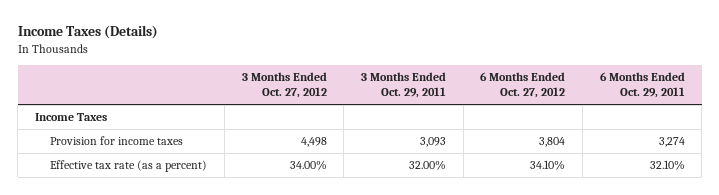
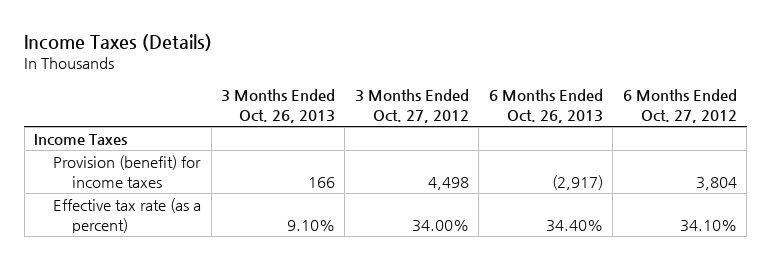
- | 3 Months Ended Oct. 27, 2012 | 3 Months Ended Oct. 29, 2011 | 6 Months Ended Oct. 27, 2012 | 6 Months Ended Oct. 29, 2011
+ | 3 Months Ended Oct. 26, 2013 | 3 Months Ended Oct. 27, 2012 | 6 Months Ended Oct. 26, 2013 | 6 Months Ended Oct. 27, 2012
- Provision for income taxes | 4,498 | 3,093 | 3,804 | 3,274
+ Provision (benefit) for income taxes | 166 | 4,498 | (2,917) | 3,804

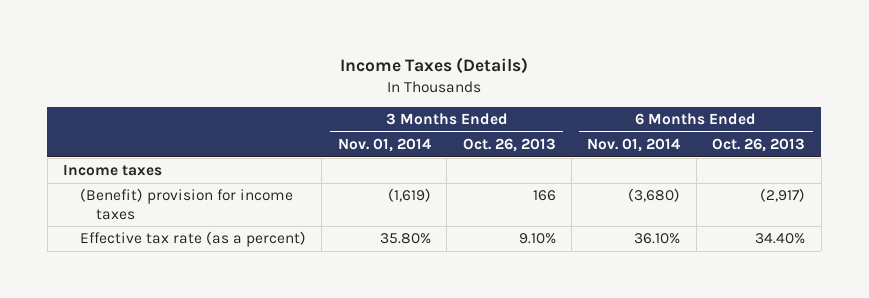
- | 3 Months Ended Oct. 26, 2013 | 3 Months Ended Oct. 27, 2012 | 6 Months Ended Oct. 26, 2013 | 6 Months Ended Oct. 27, 2012
+ | 3 Months Ended Nov. 01, 2014 | 3 Months Ended Oct. 26, 2013 | 6 Months Ended Nov. 01, 2014 | 6 Months Ended Oct. 26, 2013
- Income Taxes
- Provision (benefit) for income taxes | 166 | 4,498 | (2,917) | 3,804
+ Income taxes
+ (Benefit) provision for income taxes | (1,619) | 166 | (3,680) | (2,917)

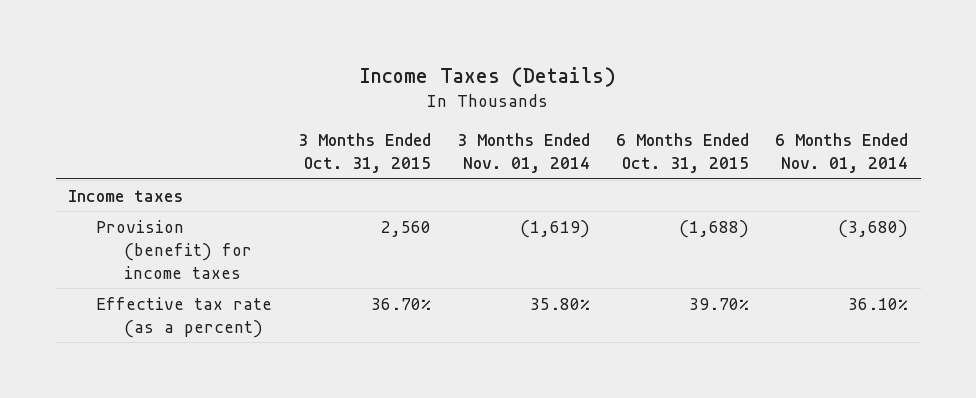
- | 3 Months Ended Nov. 01, 2014 | 3 Months Ended Oct. 26, 2013 | 6 Months Ended Nov. 01, 2014 | 6 Months Ended Oct. 26, 2013
+ | 3 Months Ended Oct. 31, 2015 | 3 Months Ended Nov. 01, 2014 | 6 Months Ended Oct. 31, 2015 | 6 Months Ended Nov. 01, 2014
- (Benefit) provision for income taxes | (1,619) | 166 | (3,680) | (2,917)
+ Provision (benefit) for income taxes | 2,560 | (1,619) | (1,688) | (3,680)

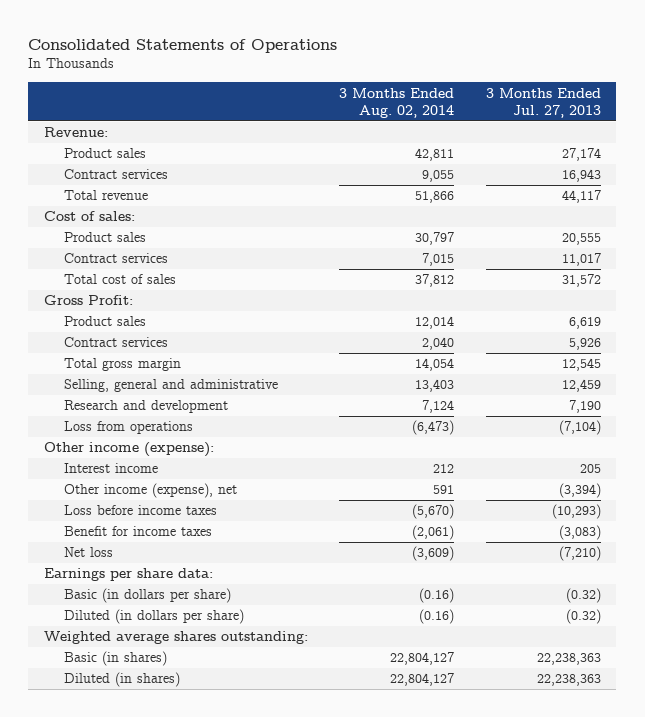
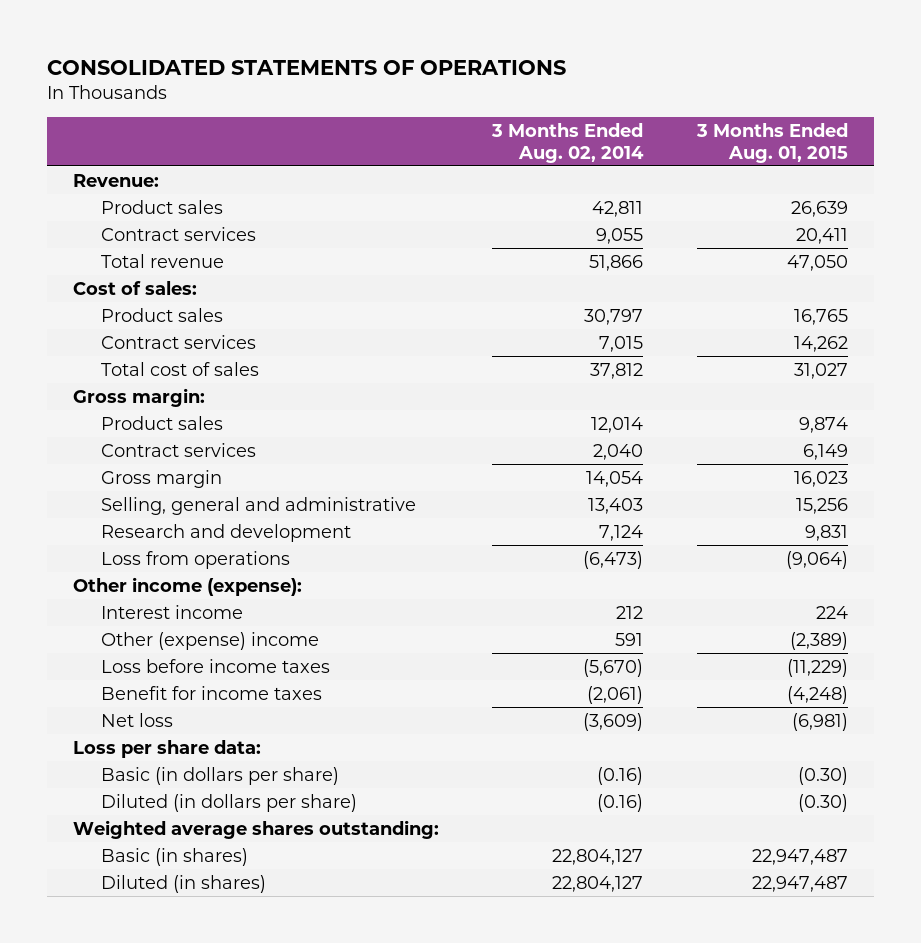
- Consolidated Statements of Operations
+ CONSOLIDATED STATEMENTS OF OPERATIONS
- | 3 Months Ended Aug. 02, 2014 | 3 Months Ended Jul. 27, 2013
+ | 3 Months Ended Aug. 02, 2014 | 3 Months Ended Aug. 01, 2015
- Gross Profit:
+ Gross margin:
- Total gross margin | 14,054 | 12,545
+ Gross margin | 14,054 | 16,023
- Other income (expense), net | 591 | (3,394)
+ Other (expense) income | 591 | (2,389)
- Earnings per share data:
+ Loss per share data:

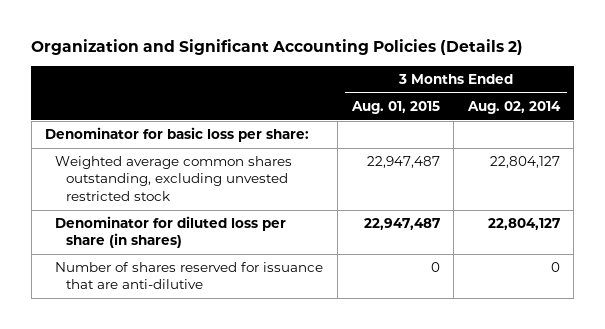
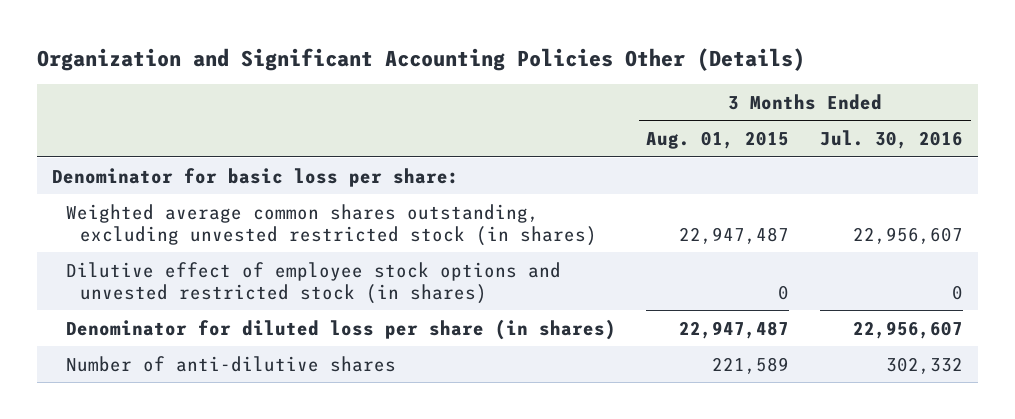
- Organization and Significant Accounting Policies (Details 2)
+ Organization and Significant Accounting Policies Other (Details)
- | 3 Months Ended Aug. 01, 2015 | 3 Months Ended Aug. 02, 2014
+ | 3 Months Ended Aug. 01, 2015 | 3 Months Ended Jul. 30, 2016
- Weighted average common shares outstanding, excluding unvested restricted stock | 22,947,487 | 22,804,127
+ Weighted average common shares outstanding, excluding unvested restricted stock (in shares) | 22,947,487 | 22,956,607
+ Dilutive effect of employee stock options and unvested restricted stock (in shares) | 0 | 0
- Number of shares reserved for issuance that are anti-dilutive | 0 | 0
+ Number of anti-dilutive shares | 221,589 | 302,332

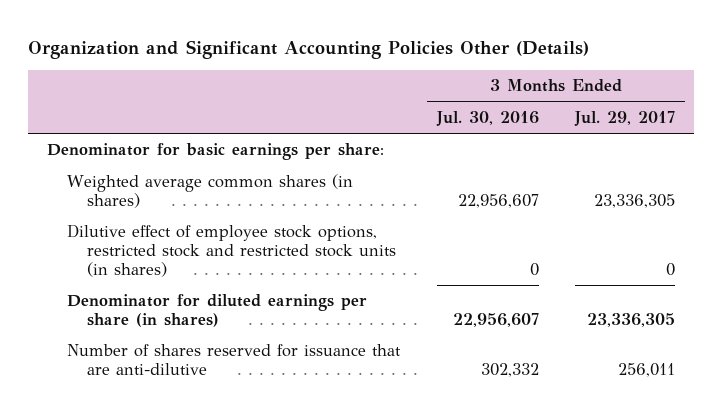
- | 3 Months Ended Aug. 01, 2015 | 3 Months Ended Jul. 30, 2016
+ | 3 Months Ended Jul. 30, 2016 | 3 Months Ended Jul. 29, 2017
- Denominator for basic loss per share:
- Weighted average common shares outstanding, excluding unvested restricted stock (in shares) | 22,947,487 | 22,956,607
- Dilutive effect of employee stock options and unvested restricted stock (in shares) | 0 | 0
- Denominator for diluted loss per share (in shares) | 22,947,487 | 22,956,607
- Number of anti-dilutive shares | 221,589 | 302,332
+ Denominator for basic earnings per share:
+ Weighted average common shares (in shares) | 22,956,607 | 23,336,305
+ Dilutive effect of employee stock options, restricted stock and restricted stock units (in shares) | 0 | 0
+ Denominator for diluted earnings per share (in shares) | 22,956,607 | 23,336,305
+ Number of shares reserved for issuance that are anti-dilutive | 302,332 | 256,011

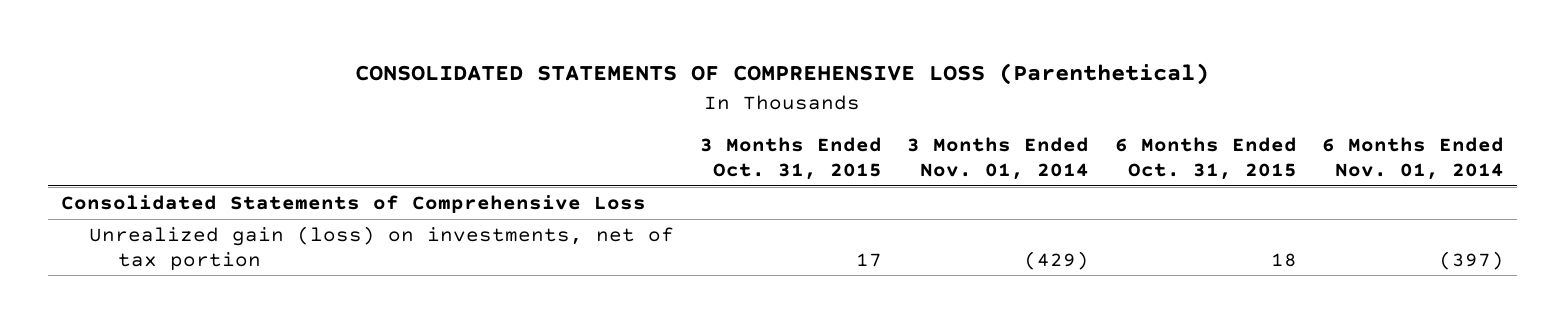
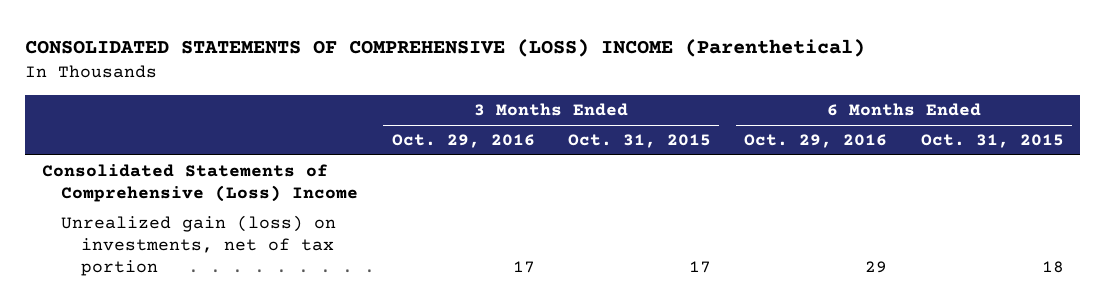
- CONSOLIDATED STATEMENTS OF COMPREHENSIVE LOSS (Parenthetical)
+ CONSOLIDATED STATEMENTS OF COMPREHENSIVE (LOSS) INCOME (Parenthetical)
- | 3 Months Ended Oct. 31, 2015 | 3 Months Ended Nov. 01, 2014 | 6 Months Ended Oct. 31, 2015 | 6 Months Ended Nov. 01, 2014
+ | 3 Months Ended Oct. 29, 2016 | 3 Months Ended Oct. 31, 2015 | 6 Months Ended Oct. 29, 2016 | 6 Months Ended Oct. 31, 2015
- Consolidated Statements of Comprehensive Loss
+ Consolidated Statements of Comprehensive (Loss) Income

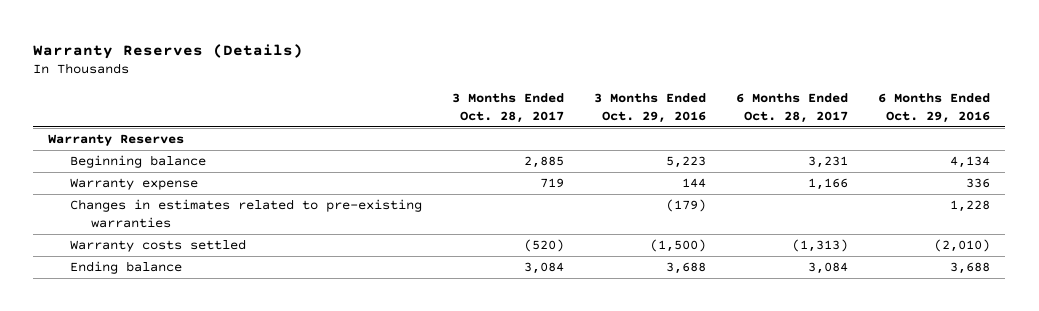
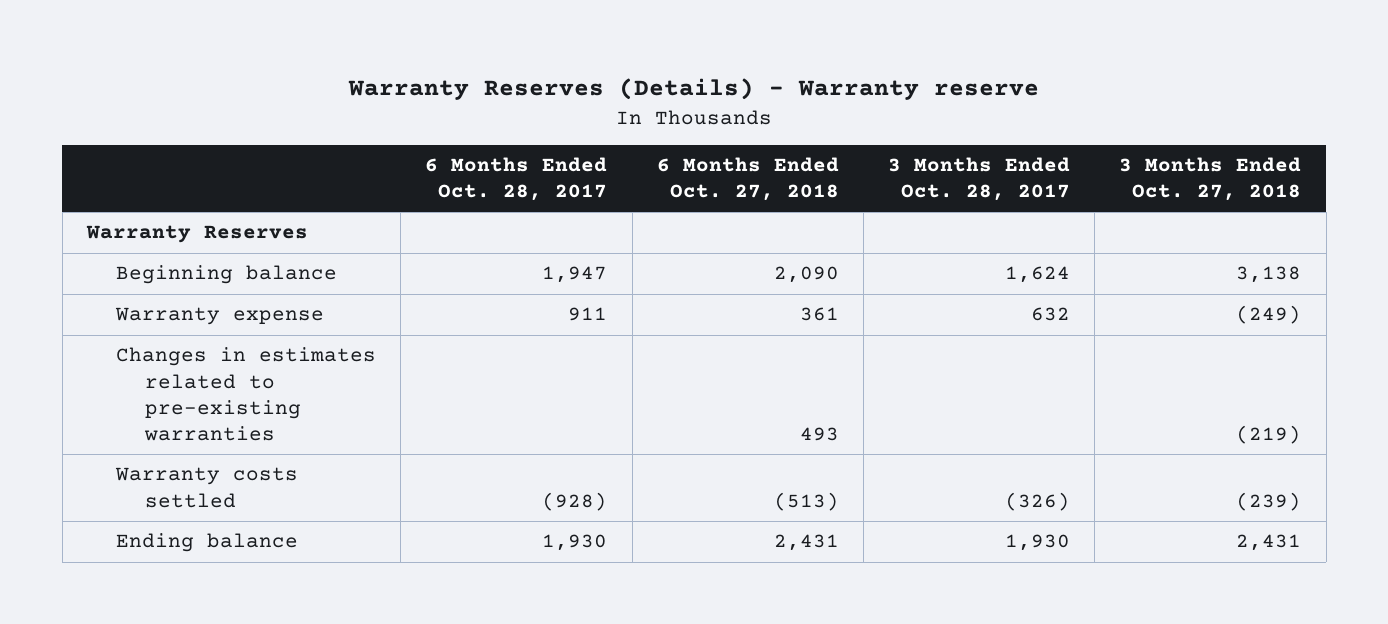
- Warranty Reserves (Details)
+ Warranty Reserves (Details) - Warranty reserve
- | 3 Months Ended Oct. 28, 2017 | 3 Months Ended Oct. 29, 2016 | 6 Months Ended Oct. 28, 2017 | 6 Months Ended Oct. 29, 2016
+ | 6 Months Ended Oct. 28, 2017 | 6 Months Ended Oct. 27, 2018 | 3 Months Ended Oct. 28, 2017 | 3 Months Ended Oct. 27, 2018
- Beginning balance | 2,885 | 5,223 | 3,231 | 4,134
- Warranty expense | 719 | 144 | 1,166 | 336
+ Beginning balance | 1,947 | 2,090 | 1,624 | 3,138
+ Warranty expense | 911 | 361 | 632 | (249)
- Warranty costs settled | (520) | (1,500) | (1,313) | (2,010)
- Ending balance | 3,084 | 3,688 | 3,084 | 3,688
+ Warranty costs settled | (928) | (513) | (326) | (239)
+ Ending balance | 1,930 | 2,431 | 1,930 | 2,431

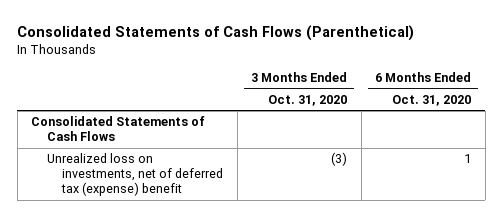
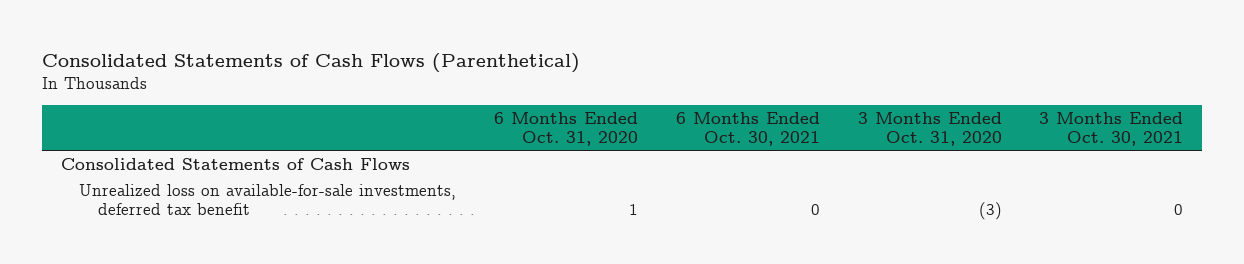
- | 3 Months Ended Oct. 31, 2020 | 6 Months Ended Oct. 31, 2020
+ | 6 Months Ended Oct. 31, 2020 | 6 Months Ended Oct. 30, 2021 | 3 Months Ended Oct. 31, 2020 | 3 Months Ended Oct. 30, 2021
- Unrealized loss on investments, net of deferred tax (expense) benefit | (3) | 1
+ Unrealized loss on available-for-sale investments, deferred tax benefit | 1 | 0 | (3) | 0

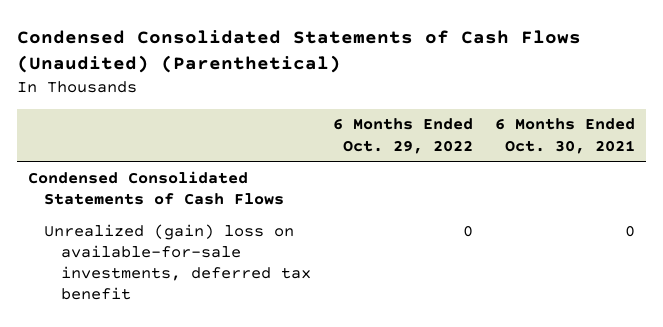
- Consolidated Statements of Cash Flows (Parenthetical)
+ Condensed Consolidated Statements of Cash Flows (Unaudited) (Parenthetical)
- | 6 Months Ended Oct. 31, 2020 | 6 Months Ended Oct. 30, 2021 | 3 Months Ended Oct. 31, 2020 | 3 Months Ended Oct. 30, 2021
+ | 6 Months Ended Oct. 29, 2022 | 6 Months Ended Oct. 30, 2021
- Consolidated Statements of Cash Flows
- Unrealized loss on available-for-sale investments, deferred tax benefit | 1 | 0 | (3) | 0
+ Condensed Consolidated Statements of Cash Flows
+ Unrealized (gain) loss on available-for-sale investments, deferred tax benefit | 0 | 0

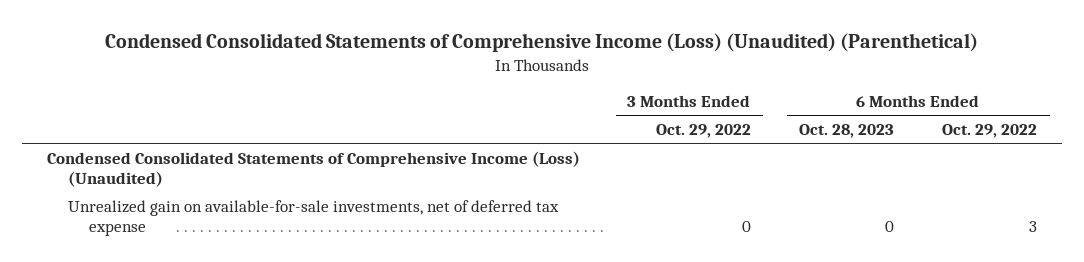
- Condensed Consolidated Statements of Cash Flows (Unaudited) (Parenthetical)
+ Condensed Consolidated Statements of Comprehensive Income (Loss) (Unaudited) (Parenthetical)
- | 6 Months Ended Oct. 29, 2022 | 6 Months Ended Oct. 30, 2021
+ | 3 Months Ended Oct. 29, 2022 | 6 Months Ended Oct. 28, 2023 | 6 Months Ended Oct. 29, 2022
- Condensed Consolidated Statements of Cash Flows
- Unrealized (gain) loss on available-for-sale investments, deferred tax benefit | 0 | 0
+ Condensed Consolidated Statements of Comprehensive Income (Loss) (Unaudited)
+ Unrealized gain on available-for-sale investments, net of deferred tax expense | 0 | 0 | 3

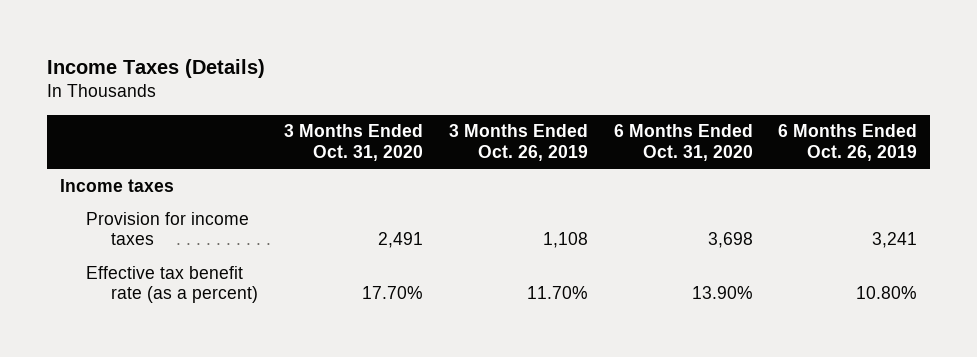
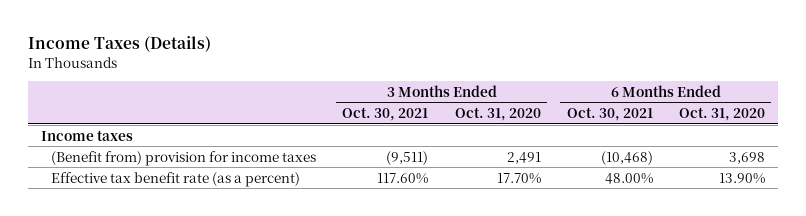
- | 3 Months Ended Oct. 31, 2020 | 3 Months Ended Oct. 26, 2019 | 6 Months Ended Oct. 31, 2020 | 6 Months Ended Oct. 26, 2019
+ | 3 Months Ended Oct. 30, 2021 | 3 Months Ended Oct. 31, 2020 | 6 Months Ended Oct. 30, 2021 | 6 Months Ended Oct. 31, 2020
- Provision for income taxes | 2,491 | 1,108 | 3,698 | 3,241
+ (Benefit from) provision for income taxes | (9,511) | 2,491 | (10,468) | 3,698

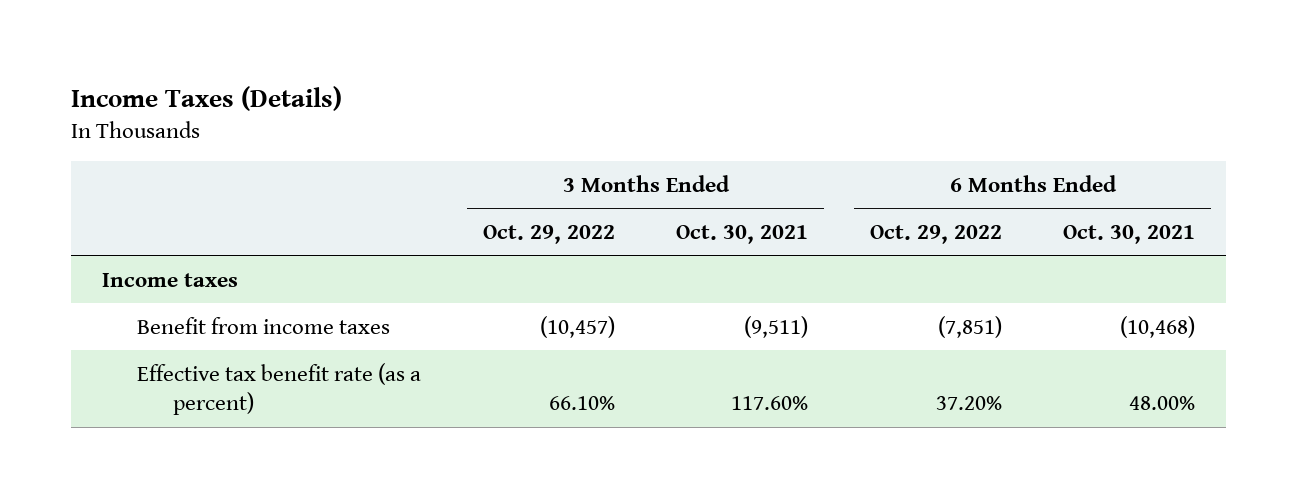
- | 3 Months Ended Oct. 30, 2021 | 3 Months Ended Oct. 31, 2020 | 6 Months Ended Oct. 30, 2021 | 6 Months Ended Oct. 31, 2020
+ | 3 Months Ended Oct. 29, 2022 | 3 Months Ended Oct. 30, 2021 | 6 Months Ended Oct. 29, 2022 | 6 Months Ended Oct. 30, 2021
- (Benefit from) provision for income taxes | (9,511) | 2,491 | (10,468) | 3,698
+ Benefit from income taxes | (10,457) | (9,511) | (7,851) | (10,468)

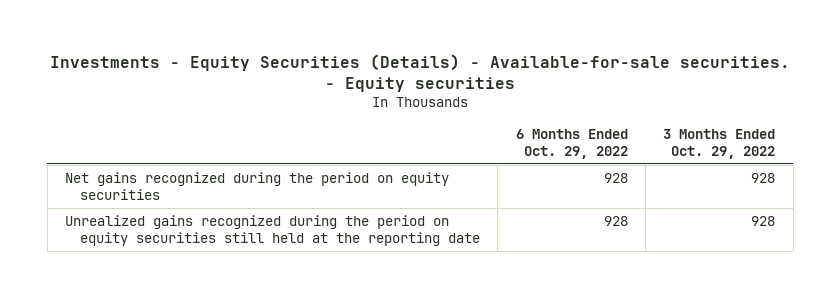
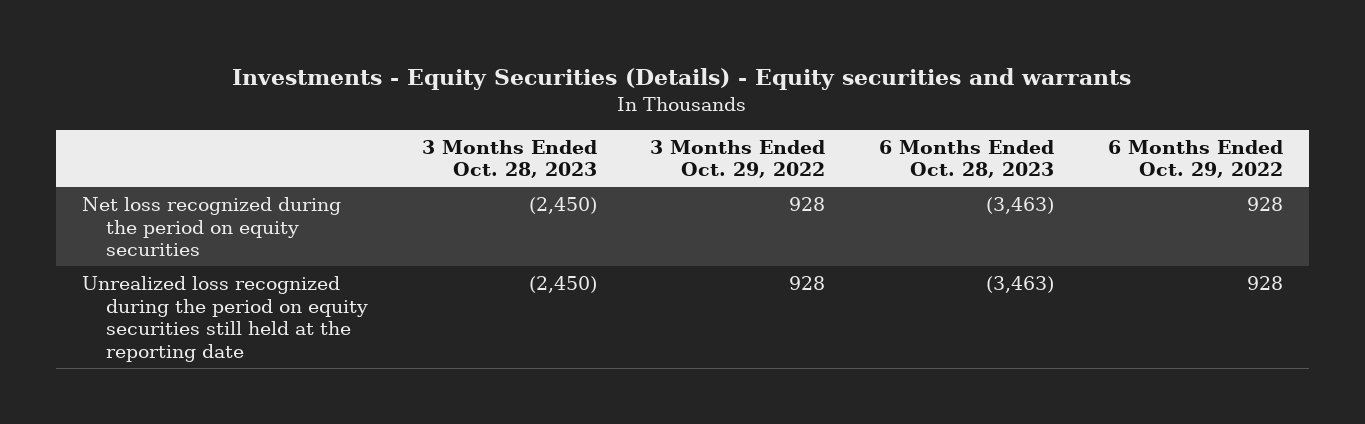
- Investments - Equity Securities (Details) - Available-for-sale securities. - Equity securities
+ Investments - Equity Securities (Details) - Equity securities and warrants
- | 6 Months Ended Oct. 29, 2022 | 3 Months Ended Oct. 29, 2022
+ | 3 Months Ended Oct. 28, 2023 | 3 Months Ended Oct. 29, 2022 | 6 Months Ended Oct. 28, 2023 | 6 Months Ended Oct. 29, 2022
- Net gains recognized during the period on equity securities | 928 | 928
- Unrealized gains recognized during the period on equity securities still held at the reporting date | 928 | 928
+ Net loss recognized during the period on equity securities | (2,450) | 928 | (3,463) | 928
+ Unrealized loss recognized during the period on equity securities still held at the reporting date | (2,450) | 928 | (3,463) | 928

